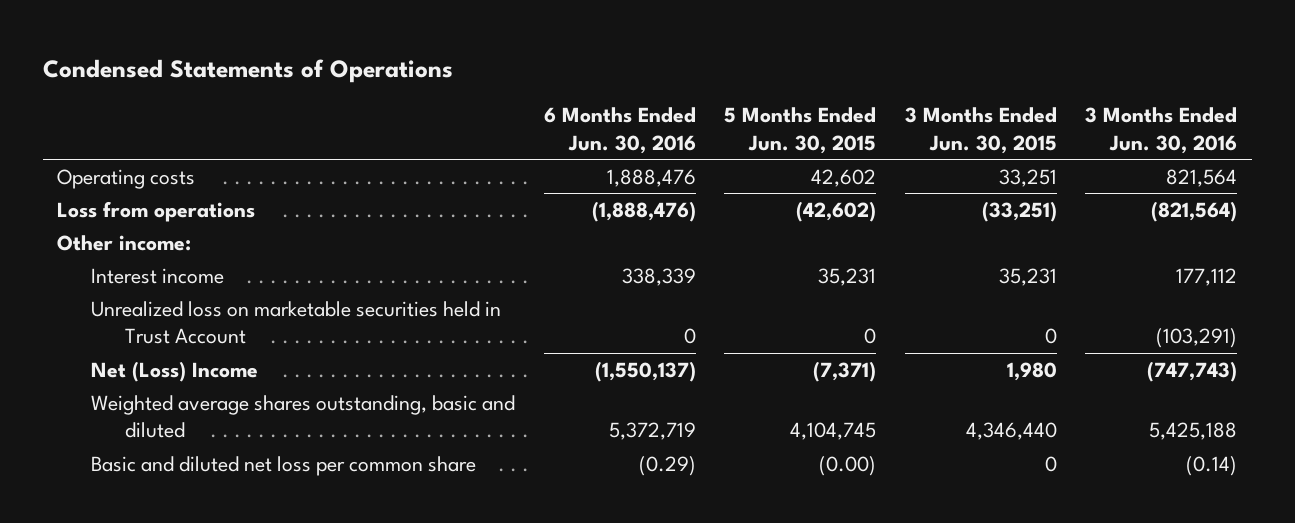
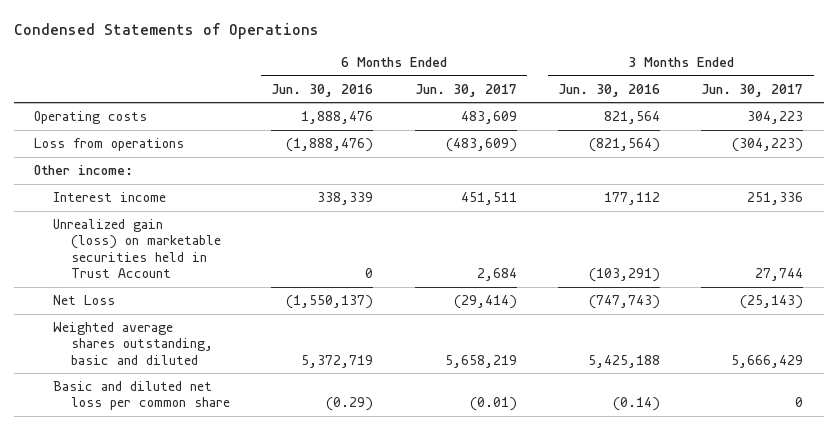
- | 6 Months Ended Jun. 30, 2016 | 5 Months Ended Jun. 30, 2015 | 3 Months Ended Jun. 30, 2015 | 3 Months Ended Jun. 30, 2016
+ | 6 Months Ended Jun. 30, 2016 | 6 Months Ended Jun. 30, 2017 | 3 Months Ended Jun. 30, 2016 | 3 Months Ended Jun. 30, 2017
- Unrealized loss on marketable securities held in Trust Account | 0 | 0 | 0 | (103,291)
- Net (Loss) Income | (1,550,137) | (7,371) | 1,980 | (747,743)
+ Unrealized gain (loss) on marketable securities held in Trust Account | 0 | 2,684 | (103,291) | 27,744
+ Net Loss | (1,550,137) | (29,414) | (747,743) | (25,143)

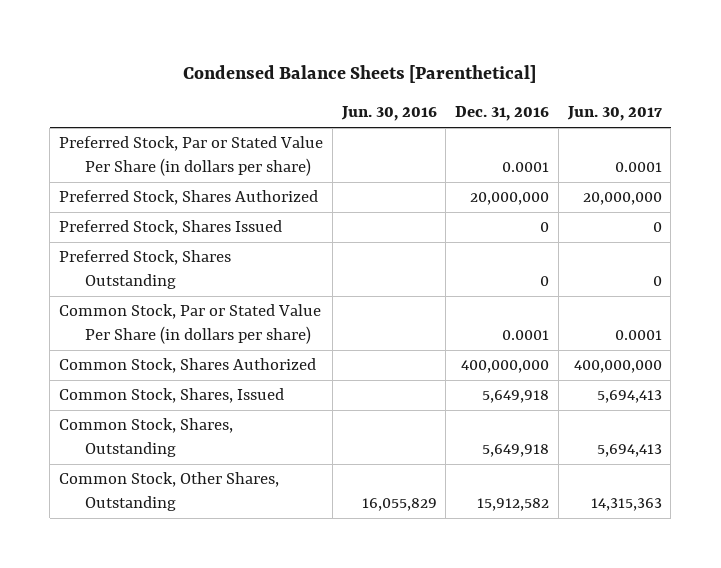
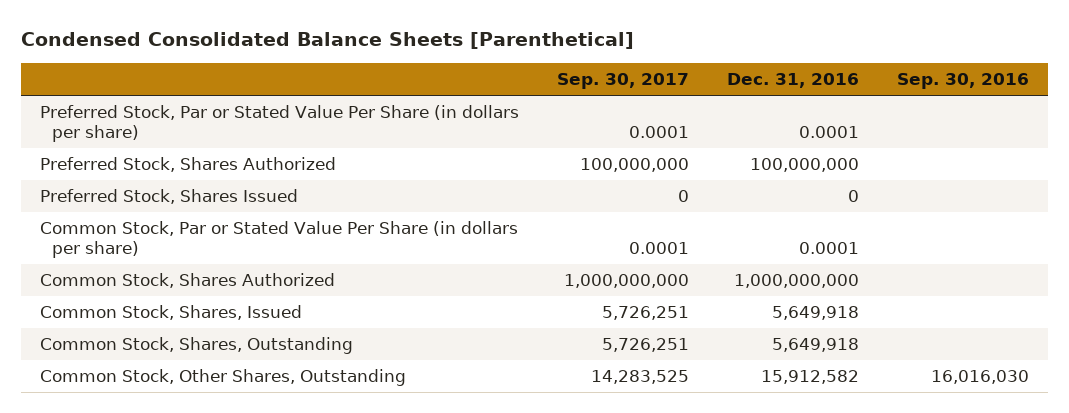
- Condensed Balance Sheets [Parenthetical]
+ Condensed Consolidated Balance Sheets [Parenthetical]
- | Jun. 30, 2016 | Dec. 31, 2016 | Jun. 30, 2017
+ | Sep. 30, 2017 | Dec. 31, 2016 | Sep. 30, 2016
- Preferred Stock, Shares Authorized | | 20,000,000 | 20,000,000
+ Preferred Stock, Shares Authorized | 100,000,000 | 100,000,000 |
- Preferred Stock, Shares Outstanding | | 0 | 0
- Common Stock, Shares Authorized | | 400,000,000 | 400,000,000
+ Common Stock, Shares Authorized | 1,000,000,000 | 1,000,000,000 |

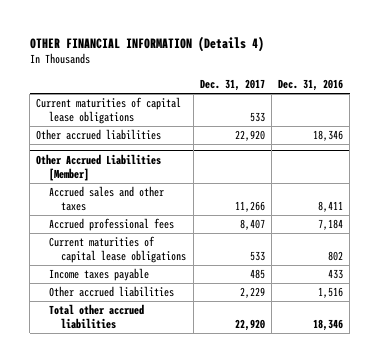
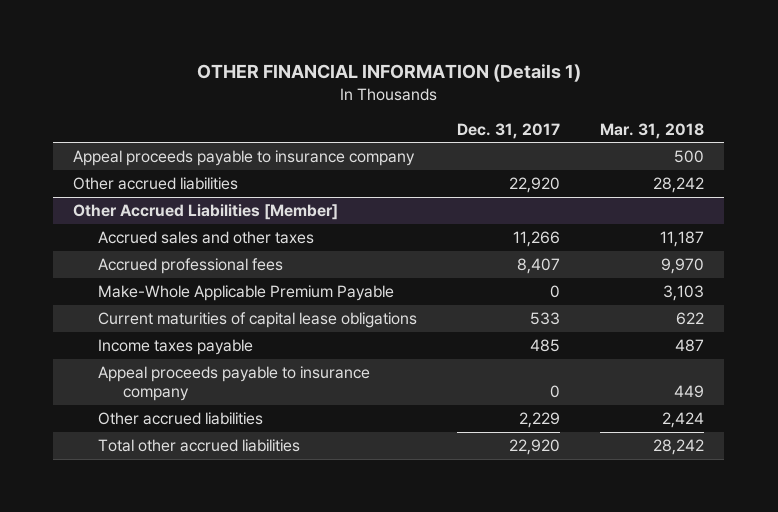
- OTHER FINANCIAL INFORMATION (Details 4)
+ OTHER FINANCIAL INFORMATION (Details 1)
- | Dec. 31, 2017 | Dec. 31, 2016
+ | Dec. 31, 2017 | Mar. 31, 2018
- Current maturities of capital lease obligations | 533 |
+ Appeal proceeds payable to insurance company | | 500
@ Other Accrued Liabilities [Member]
+ Make-Whole Applicable Premium Payable | 0 | 3,103
+ Appeal proceeds payable to insurance company | 0 | 449

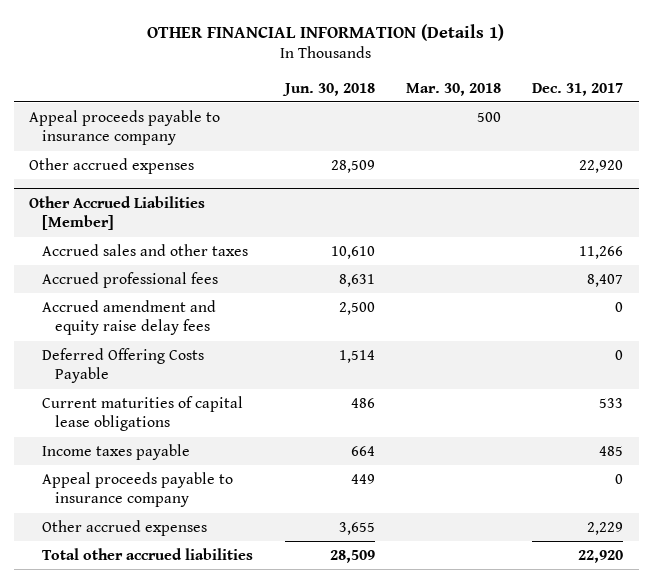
- | Dec. 31, 2017 | Mar. 31, 2018
+ | Jun. 30, 2018 | Mar. 30, 2018 | Dec. 31, 2017
- Other accrued liabilities | 22,920 | 28,242
+ Other accrued expenses | 28,509 | | 22,920
@ Other Accrued Liabilities [Member]
- Make-Whole Applicable Premium Payable | 0 | 3,103
+ Accrued amendment and equity raise delay fees | 2,500 | | 0
+ Deferred Offering Costs Payable | 1,514 | | 0
- Other accrued liabilities | 2,229 | 2,424
+ Other accrued expenses | 3,655 | | 2,229

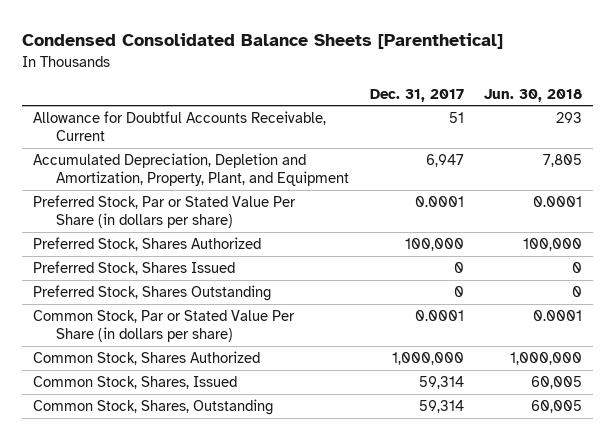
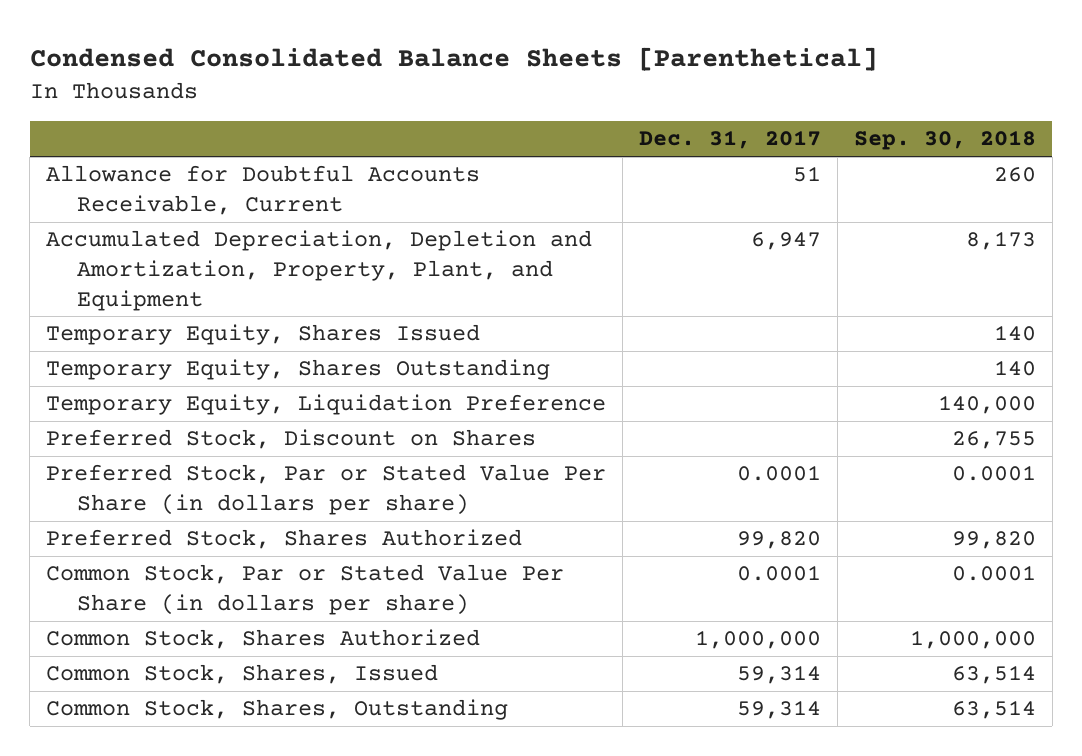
- | Dec. 31, 2017 | Jun. 30, 2018
+ | Dec. 31, 2017 | Sep. 30, 2018
+ Temporary Equity, Shares Issued | | 140
+ Temporary Equity, Shares Outstanding | | 140
+ Temporary Equity, Liquidation Preference | | 140,000
+ Preferred Stock, Discount on Shares | | 26,755
- Preferred Stock, Shares Authorized | 100,000 | 100,000
- Preferred Stock, Shares Issued | 0 | 0
- Preferred Stock, Shares Outstanding | 0 | 0
+ Preferred Stock, Shares Authorized | 99,820 | 99,820

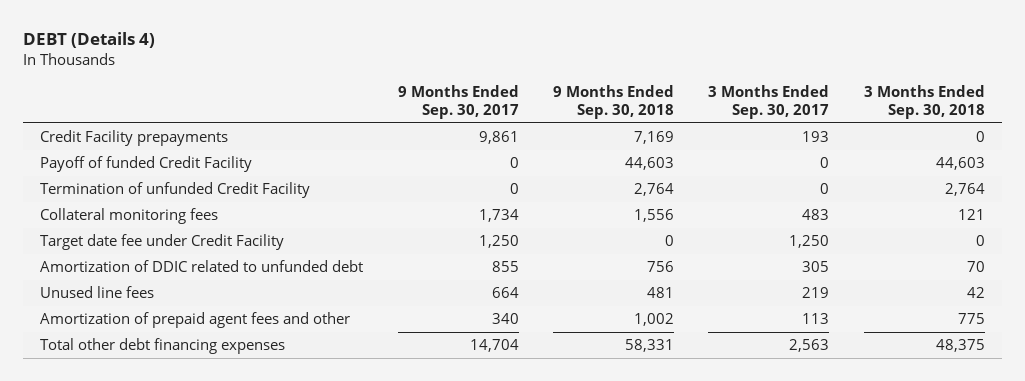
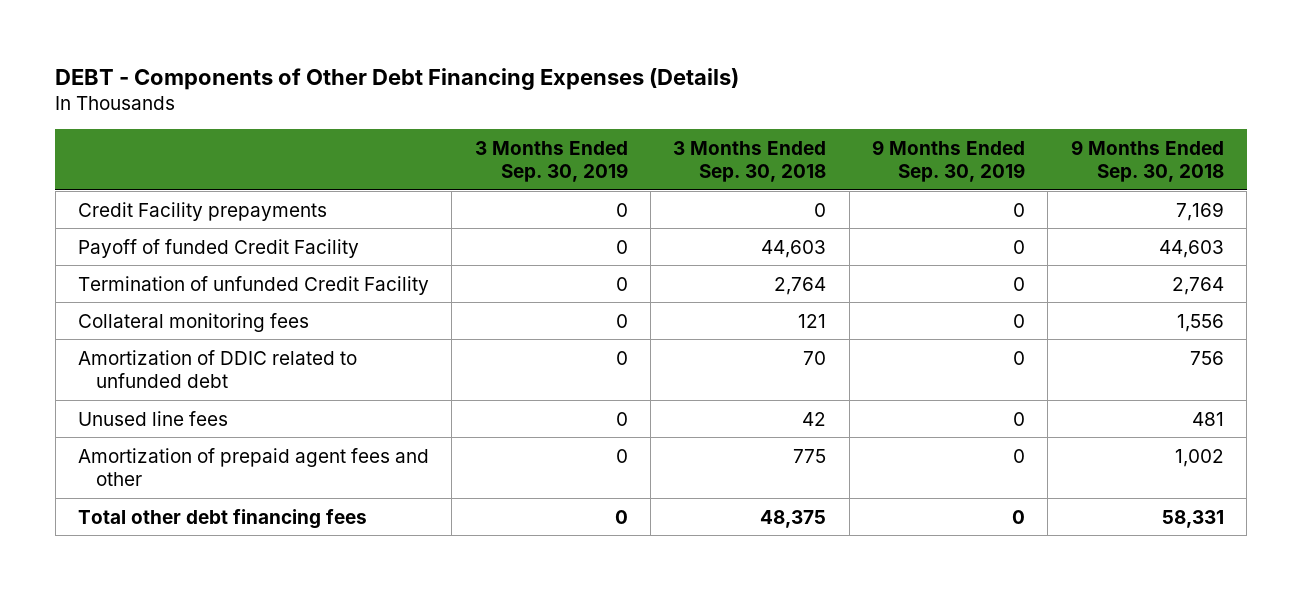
- DEBT (Details 4)
+ DEBT - Components of Other Debt Financing Expenses (Details)
- | 9 Months Ended Sep. 30, 2017 | 9 Months Ended Sep. 30, 2018 | 3 Months Ended Sep. 30, 2017 | 3 Months Ended Sep. 30, 2018
+ | 3 Months Ended Sep. 30, 2019 | 3 Months Ended Sep. 30, 2018 | 9 Months Ended Sep. 30, 2019 | 9 Months Ended Sep. 30, 2018
- Target date fee under Credit Facility | 1,250 | 0 | 1,250 | 0
- Total other debt financing expenses | 14,704 | 58,331 | 2,563 | 48,375
+ Total other debt financing fees | 0 | 48,375 | 0 | 58,331

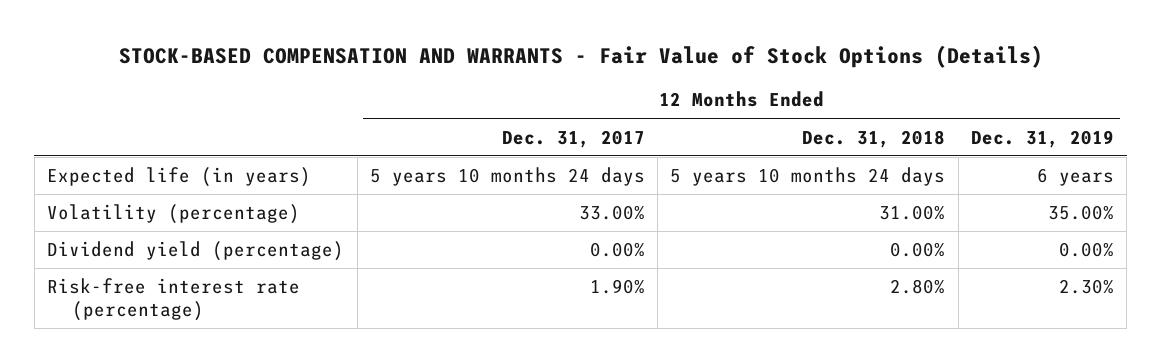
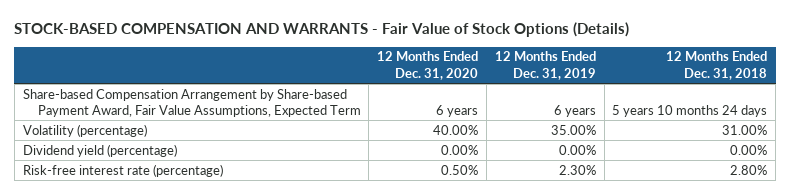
- | 12 Months Ended Dec. 31, 2017 | 12 Months Ended Dec. 31, 2018 | 12 Months Ended Dec. 31, 2019
+ | 12 Months Ended Dec. 31, 2020 | 12 Months Ended Dec. 31, 2019 | 12 Months Ended Dec. 31, 2018
- Expected life (in years) | 5 years 10 months 24 days | 5 years 10 months 24 days | 6 years
+ Share-based Compensation Arrangement by Share-based Payment Award, Fair Value Assumptions, Expected Term | 6 years | 6 years | 5 years 10 months 24 days

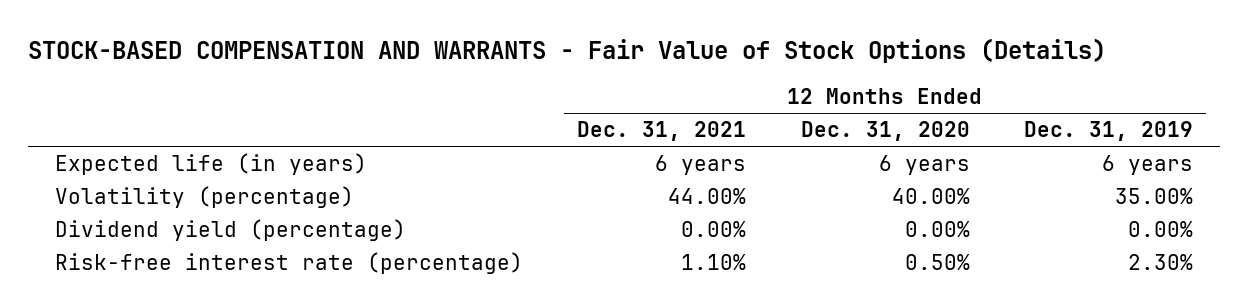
- | 12 Months Ended Dec. 31, 2020 | 12 Months Ended Dec. 31, 2019 | 12 Months Ended Dec. 31, 2018
+ | 12 Months Ended Dec. 31, 2021 | 12 Months Ended Dec. 31, 2020 | 12 Months Ended Dec. 31, 2019
- Share-based Compensation Arrangement by Share-based Payment Award, Fair Value Assumptions, Expected Term | 6 years | 6 years | 5 years 10 months 24 days
+ Expected life (in years) | 6 years | 6 years | 6 years

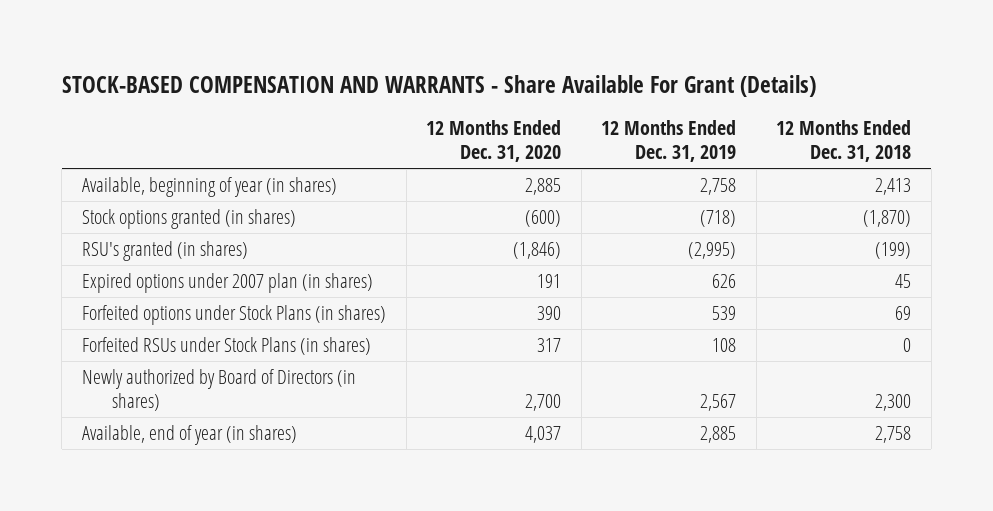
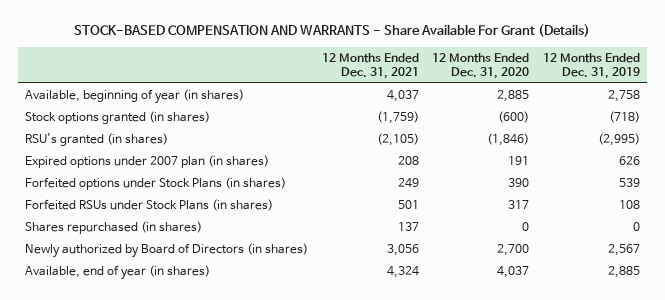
- | 12 Months Ended Dec. 31, 2020 | 12 Months Ended Dec. 31, 2019 | 12 Months Ended Dec. 31, 2018
+ | 12 Months Ended Dec. 31, 2021 | 12 Months Ended Dec. 31, 2020 | 12 Months Ended Dec. 31, 2019
+ Shares repurchased (in shares) | 137 | 0 | 0

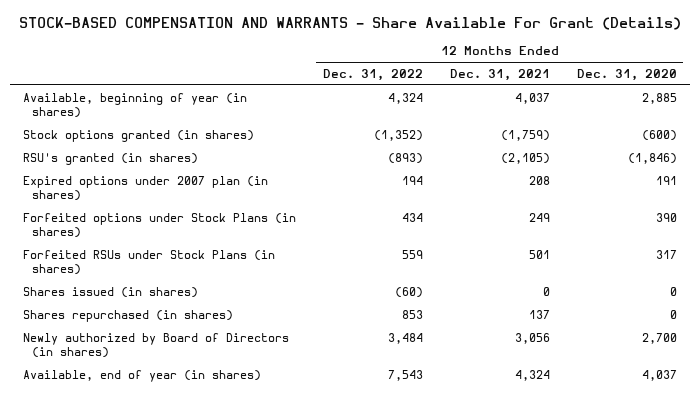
- | 12 Months Ended Dec. 31, 2021 | 12 Months Ended Dec. 31, 2020 | 12 Months Ended Dec. 31, 2019
+ | 12 Months Ended Dec. 31, 2022 | 12 Months Ended Dec. 31, 2021 | 12 Months Ended Dec. 31, 2020
+ Shares issued (in shares) | (60) | 0 | 0

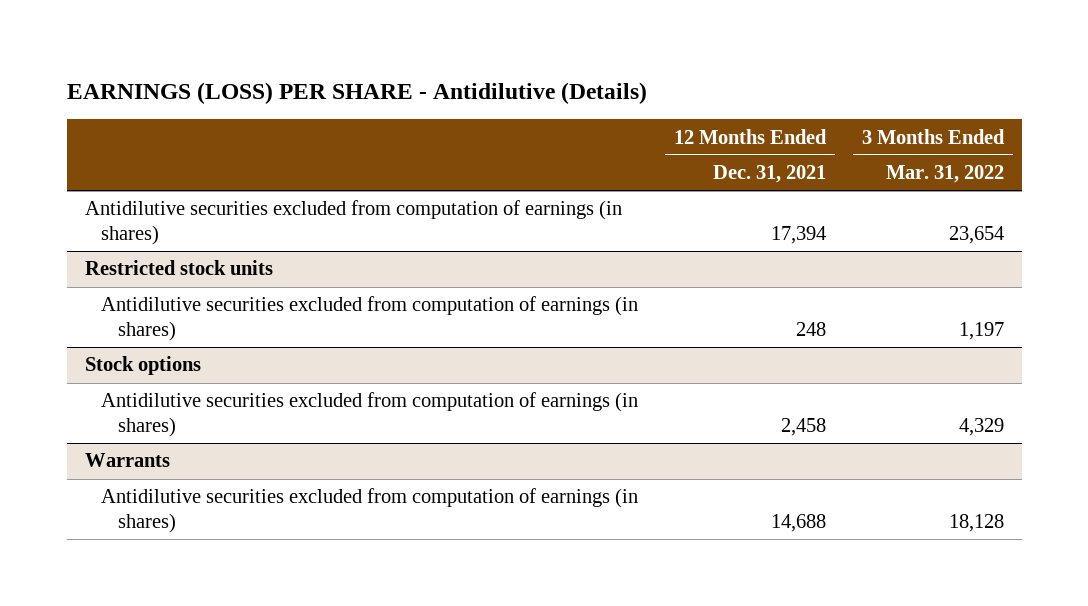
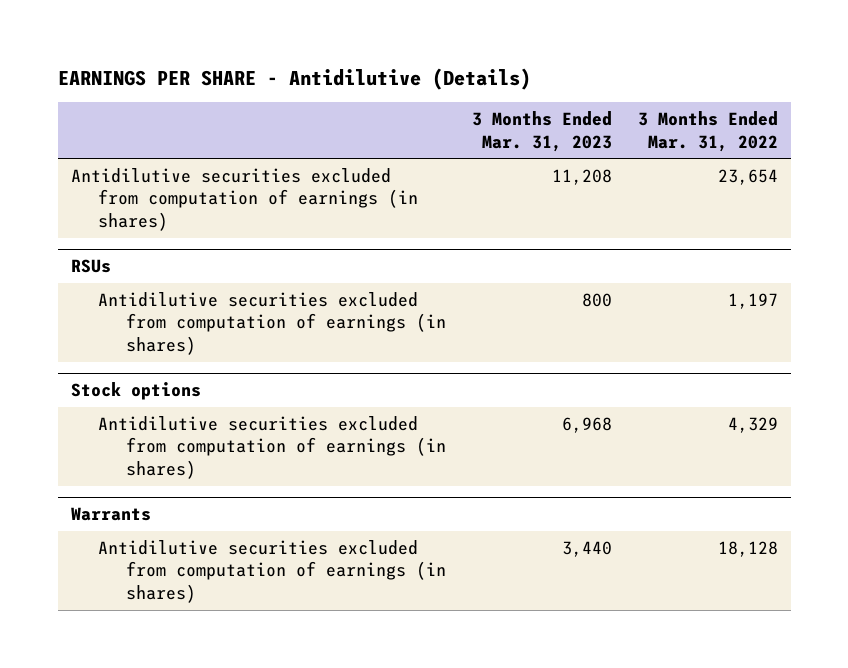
- EARNINGS (LOSS) PER SHARE - Antidilutive (Details)
+ EARNINGS PER SHARE - Antidilutive (Details)
- | 12 Months Ended Dec. 31, 2021 | 3 Months Ended Mar. 31, 2022
+ | 3 Months Ended Mar. 31, 2023 | 3 Months Ended Mar. 31, 2022
- Restricted stock units
+ RSUs

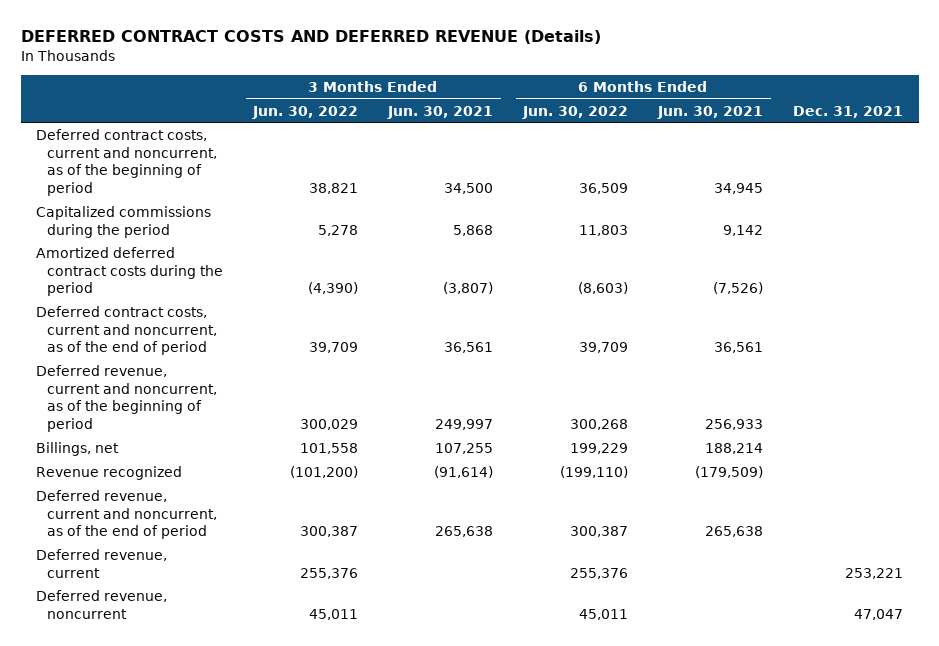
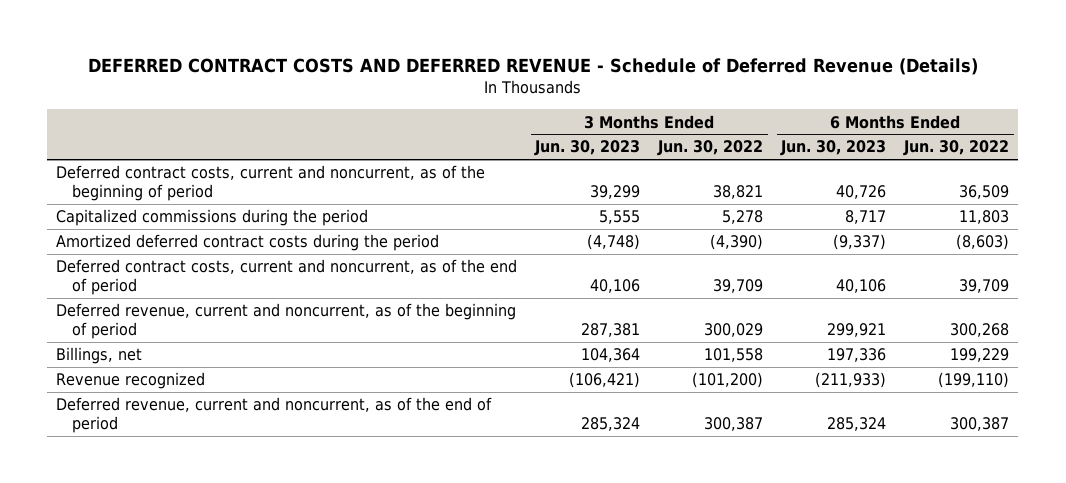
- DEFERRED CONTRACT COSTS AND DEFERRED REVENUE (Details)
+ DEFERRED CONTRACT COSTS AND DEFERRED REVENUE - Schedule of Deferred Revenue (Details)
- | 3 Months Ended Jun. 30, 2022 | 3 Months Ended Jun. 30, 2021 | 6 Months Ended Jun. 30, 2022 | 6 Months Ended Jun. 30, 2021 | Dec. 31, 2021
+ | 3 Months Ended Jun. 30, 2023 | 3 Months Ended Jun. 30, 2022 | 6 Months Ended Jun. 30, 2023 | 6 Months Ended Jun. 30, 2022
- Deferred revenue, current | 255,376 | | 255,376 | | 253,221
- Deferred revenue, noncurrent | 45,011 | | 45,011 | | 47,047

